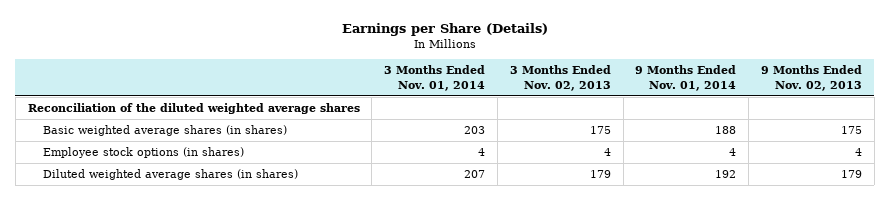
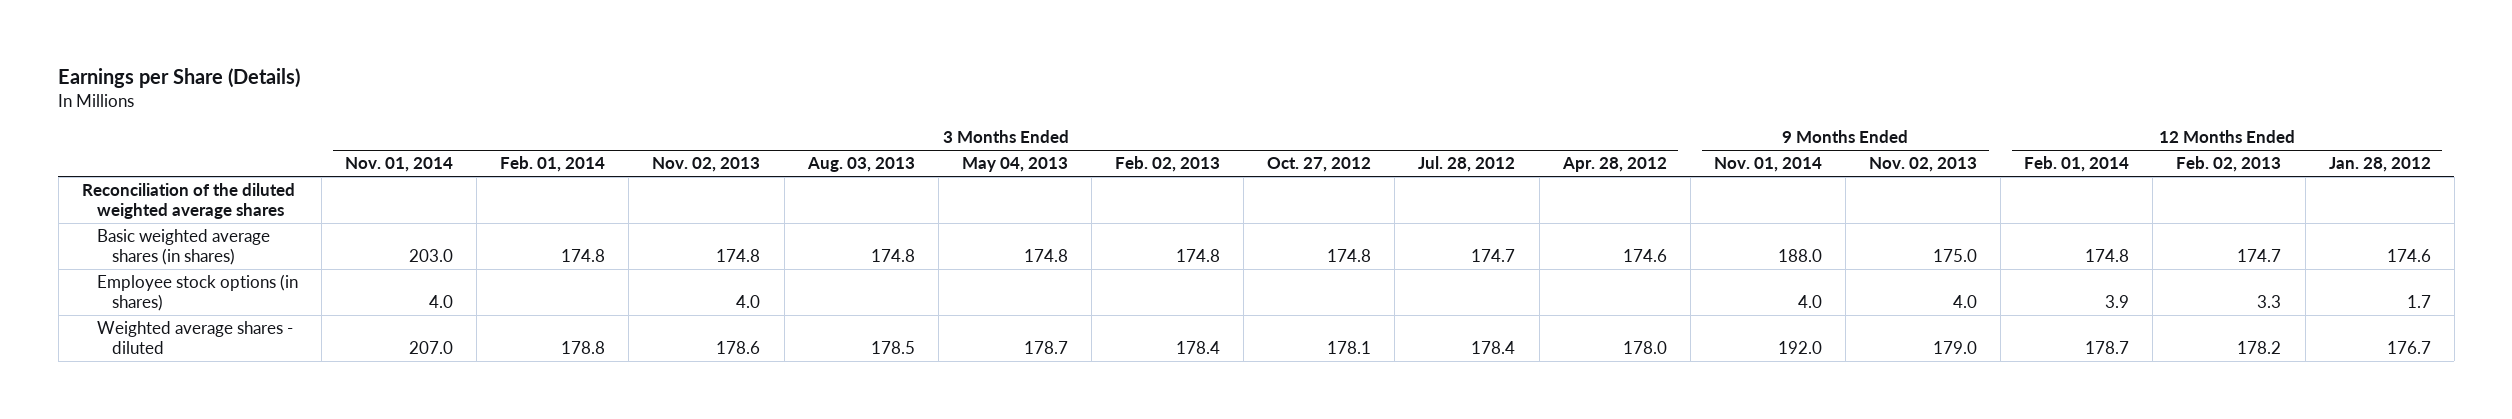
- | 3 Months Ended Nov. 01, 2014 | 3 Months Ended Nov. 02, 2013 | 9 Months Ended Nov. 01, 2014 | 9 Months Ended Nov. 02, 2013
+ | 3 Months Ended Nov. 01, 2014 | 3 Months Ended Feb. 01, 2014 | 3 Months Ended Nov. 02, 2013 | 3 Months Ended Aug. 03, 2013 | 3 Months Ended May 04, 2013 | 3 Months Ended Feb. 02, 2013 | 3 Months Ended Oct. 27, 2012 | 3 Months Ended Jul. 28, 2012 | 3 Months Ended Apr. 28, 2012 | 9 Months Ended Nov. 01, 2014 | 9 Months Ended Nov. 02, 2013 | 12 Months Ended Feb. 01, 2014 | 12 Months Ended Feb. 02, 2013 | 12 Months Ended Jan. 28, 2012
- Basic weighted average shares (in shares) | 203 | 175 | 188 | 175
- Employee stock options (in shares) | 4 | 4 | 4 | 4
- Diluted weighted average shares (in shares) | 207 | 179 | 192 | 179
+ Basic weighted average shares (in shares) | 203.0 | 174.8 | 174.8 | 174.8 | 174.8 | 174.8 | 174.8 | 174.7 | 174.6 | 188.0 | 175.0 | 174.8 | 174.7 | 174.6
+ Employee stock options (in shares) | 4.0 | | 4.0 | | | | | | | 4.0 | 4.0 | 3.9 | 3.3 | 1.7
+ Weighted average shares - diluted | 207.0 | 178.8 | 178.6 | 178.5 | 178.7 | 178.4 | 178.1 | 178.4 | 178.0 | 192.0 | 179.0 | 178.7 | 178.2 | 176.7

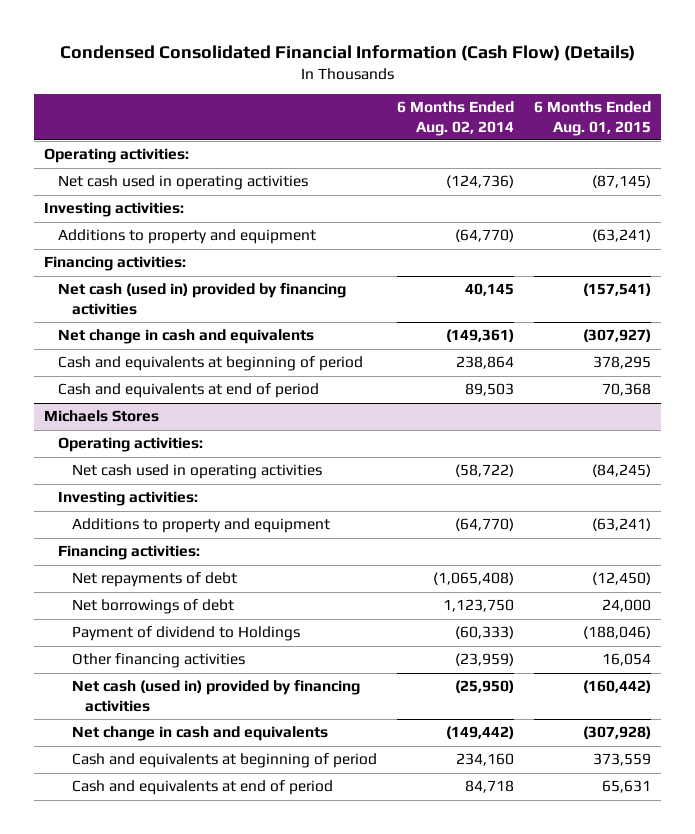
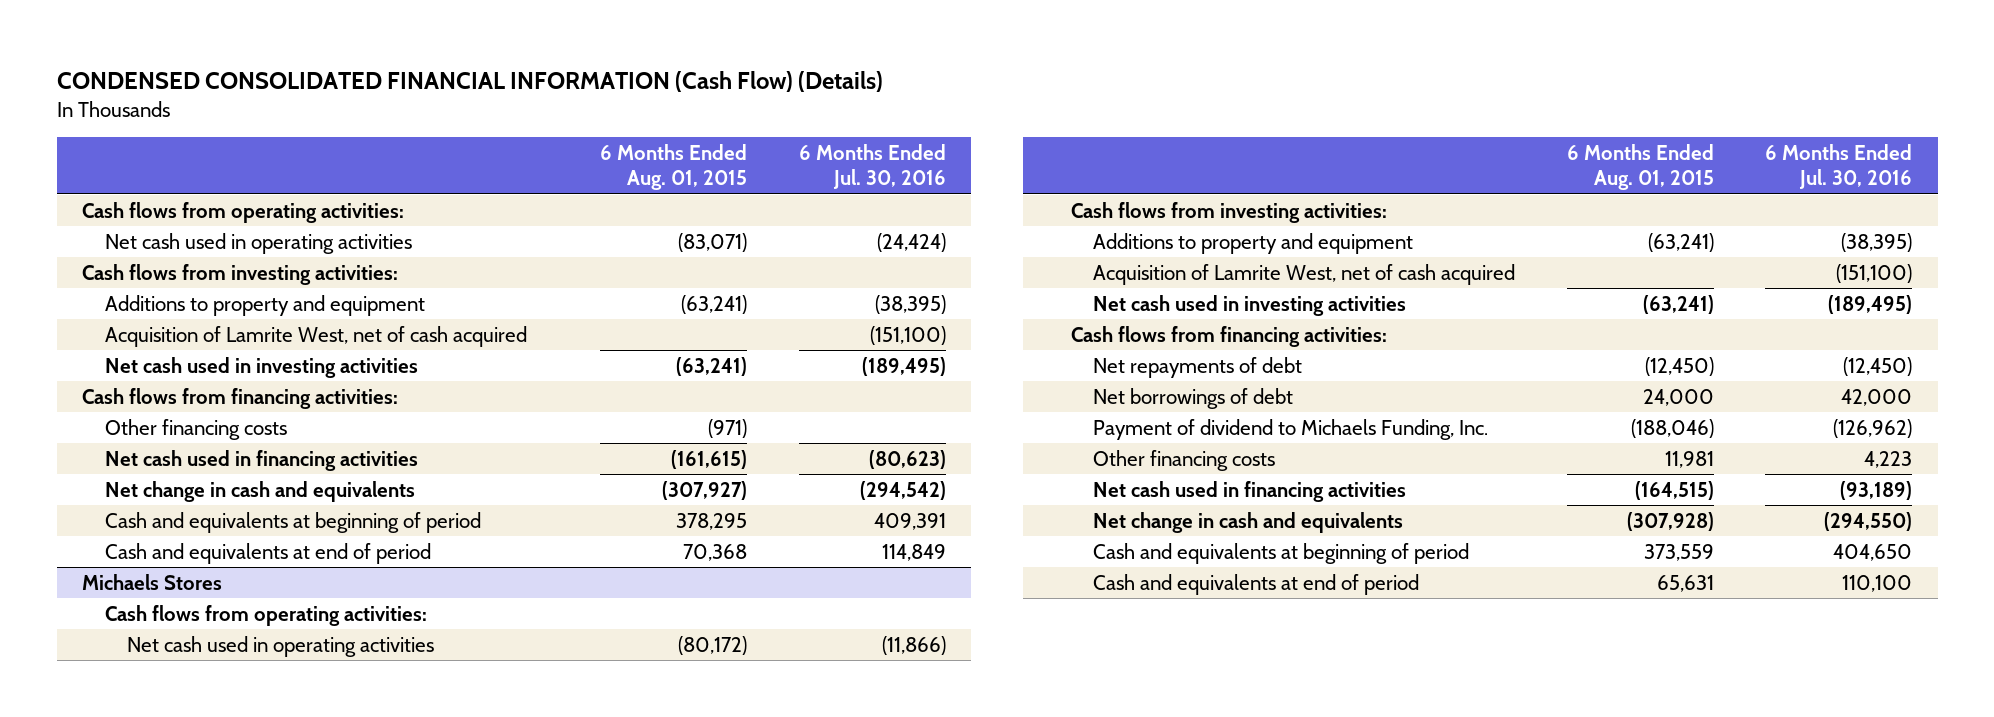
- Condensed Consolidated Financial Information (Cash Flow) (Details)
+ CONDENSED CONSOLIDATED FINANCIAL INFORMATION (Cash Flow) (Details)
- | 6 Months Ended Aug. 02, 2014 | 6 Months Ended Aug. 01, 2015
+ | 6 Months Ended Aug. 01, 2015 | 6 Months Ended Jul. 30, 2016
- Operating activities:
- Net cash used in operating activities | (124,736) | (87,145)
- Investing activities:
+ Cash flows from operating activities:
+ Net cash used in operating activities | (83,071) | (24,424)
+ Cash flows from investing activities:
- Financing activities:
- Net cash (used in) provided by financing activities | 40,145 | (157,541)
+ Acquisition of Lamrite West, net of cash acquired | | (151,100)
+ Net cash used in investing activities | (63,241) | (189,495)
+ Cash flows from financing activities:
+ Other financing costs | (971) |
+ Net cash used in financing activities | (161,615) | (80,623)
@ Michaels Stores
- Operating activities:
- Net cash used in operating activities | (58,722) | (84,245)
- Investing activities:
+ Cash flows from operating activities:
+ Net cash used in operating activities | (80,172) | (11,866)
+ Cash flows from investing activities:
- Financing activities:
+ Acquisition of Lamrite West, net of cash acquired | | (151,100)
+ Net cash used in investing activities | (63,241) | (189,495)
+ Cash flows from financing activities:
- Payment of dividend to Holdings | (60,333) | (188,046)
- Other financing activities | (23,959) | 16,054
- Net cash (used in) provided by financing activities | (25,950) | (160,442)
+ Payment of dividend to Michaels Funding, Inc. | (188,046) | (126,962)
+ Other financing costs | 11,981 | 4,223
+ Net cash used in financing activities | (164,515) | (93,189)

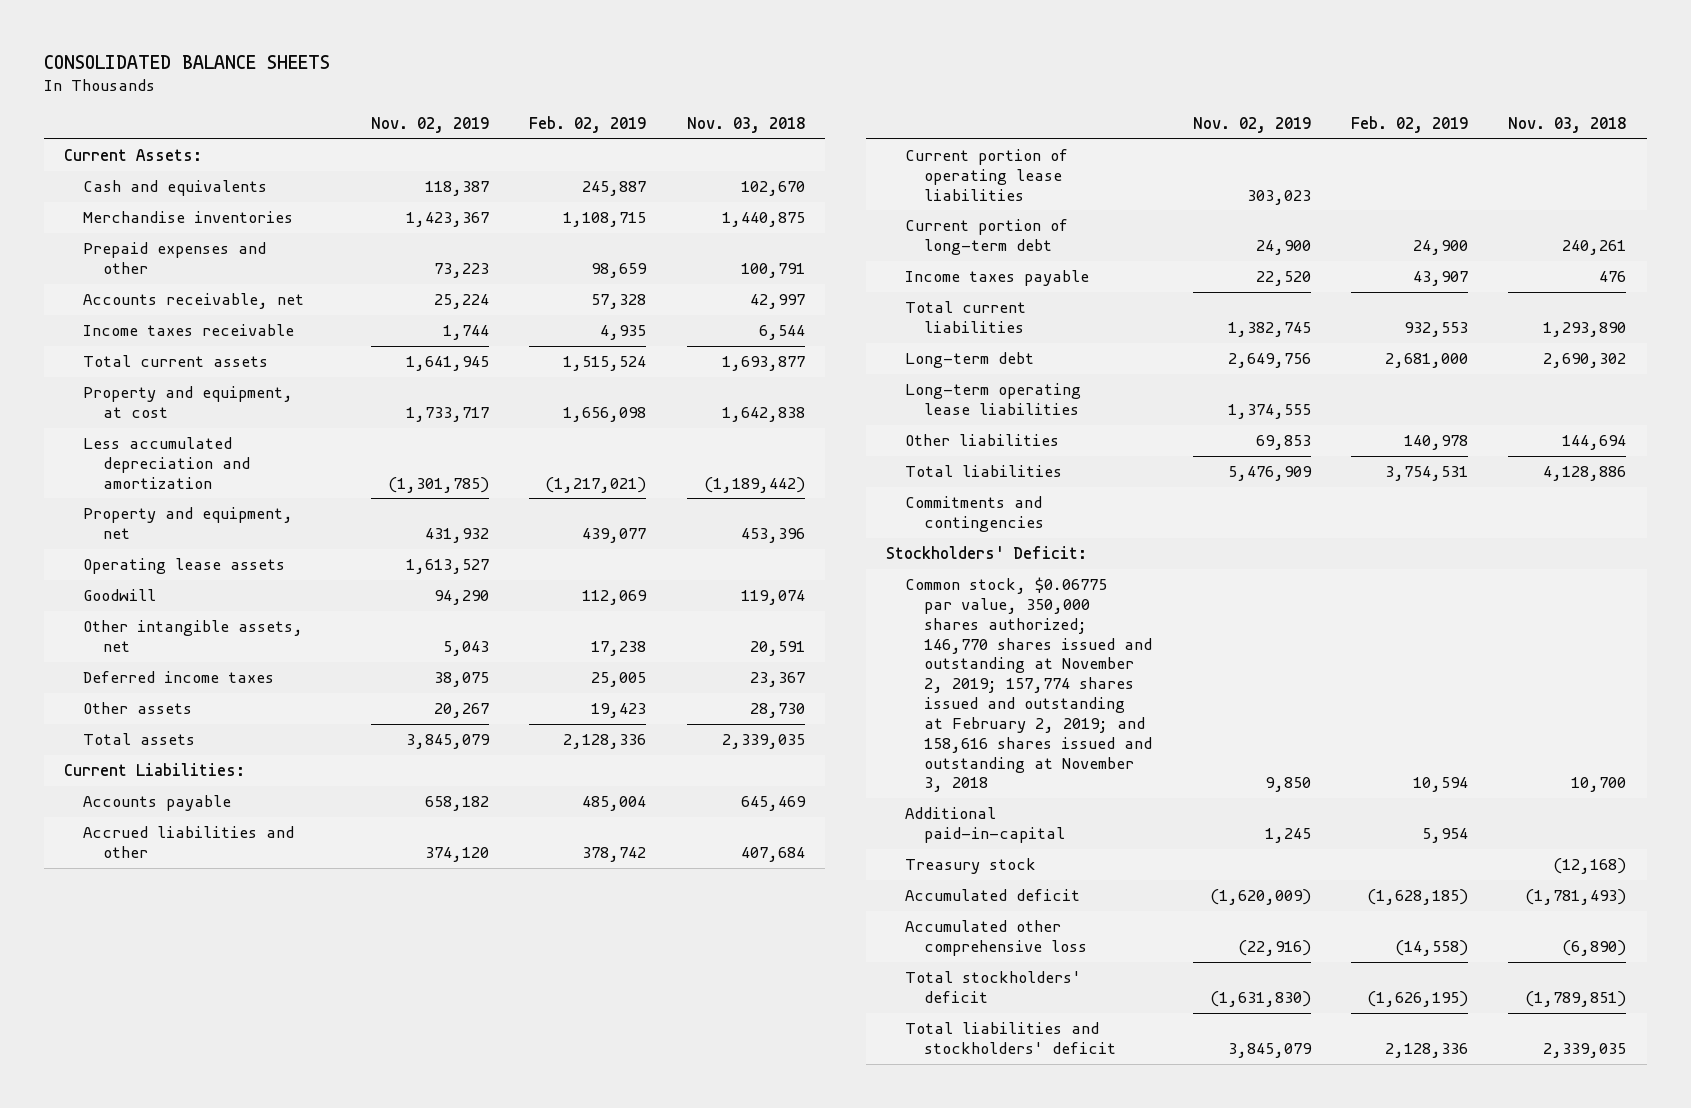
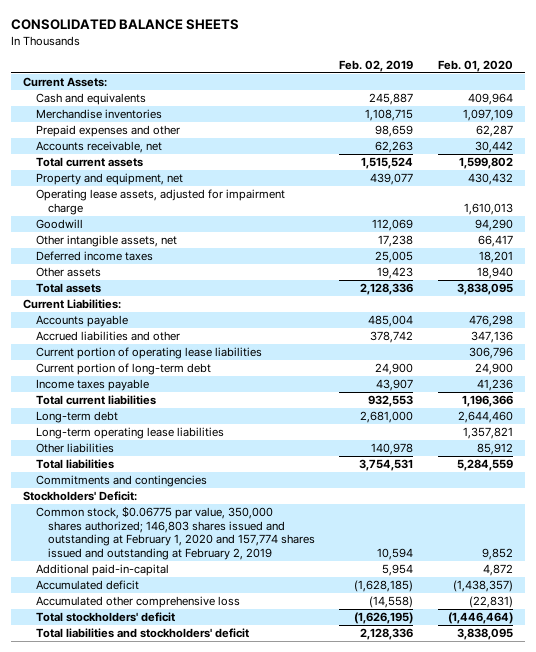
- | Nov. 02, 2019 | Feb. 02, 2019 | Nov. 03, 2018
+ | Feb. 02, 2019 | Feb. 01, 2020
- Accounts receivable, net | 25,224 | 57,328 | 42,997
- Income taxes receivable | 1,744 | 4,935 | 6,544
+ Accounts receivable, net | 62,263 | 30,442
- Property and equipment, at cost | 1,733,717 | 1,656,098 | 1,642,838
- Less accumulated depreciation and amortization | (1,301,785) | (1,217,021) | (1,189,442)
- Operating lease assets | 1,613,527 | |
+ Operating lease assets, adjusted for impairment charge | | 1,610,013
- Common stock, $0.06775 par value, 350,000 shares authorized; 146,770 shares issued and outstanding at November 2, 2019; 157,774 shares issued and outstanding at February 2, 2019; and 158,616 shares issued and outstanding at November 3, 2018 | 9,850 | 10,594 | 10,700
+ Common stock, $0.06775 par value, 350,000 shares authorized; 146,803 shares issued and outstanding at February 1, 2020 and 157,774 shares issued and outstanding at February 2, 2019 | 10,594 | 9,852
- Treasury stock | | | (12,168)

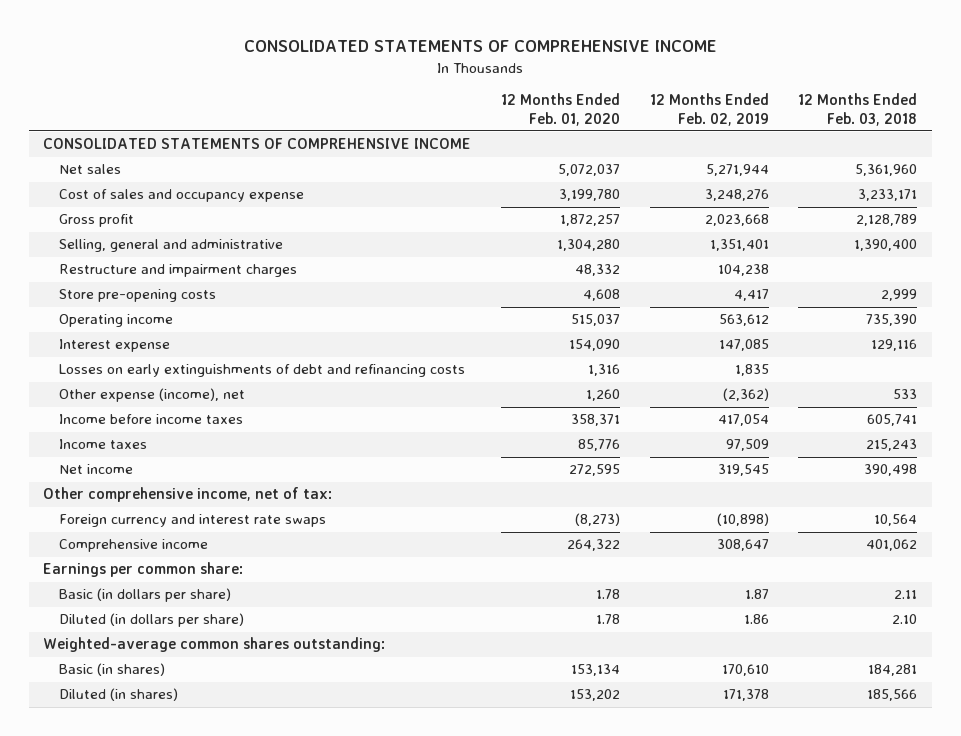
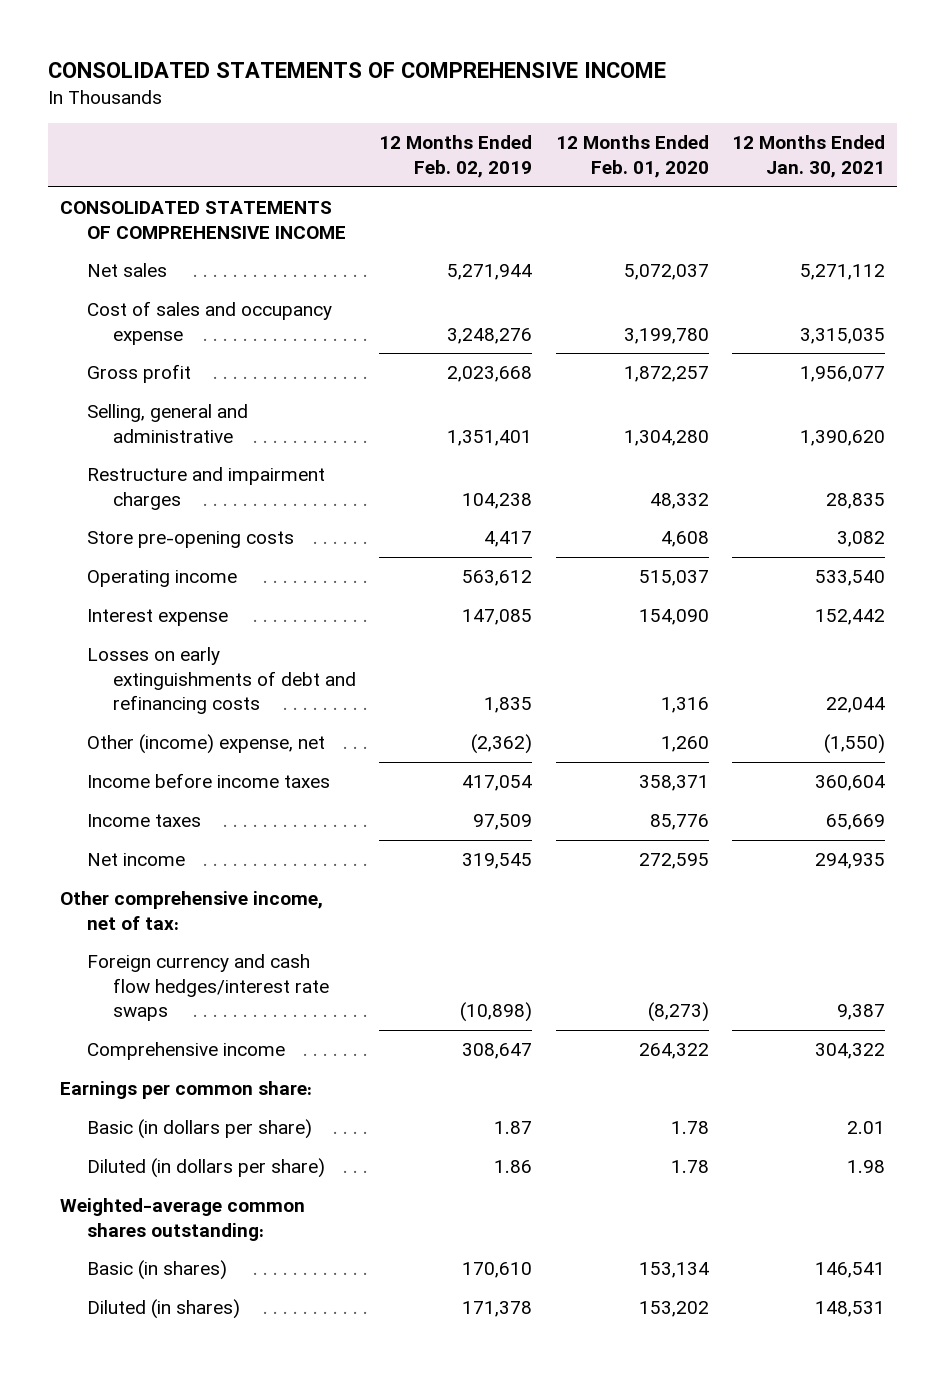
- | 12 Months Ended Feb. 01, 2020 | 12 Months Ended Feb. 02, 2019 | 12 Months Ended Feb. 03, 2018
+ | 12 Months Ended Feb. 02, 2019 | 12 Months Ended Feb. 01, 2020 | 12 Months Ended Jan. 30, 2021
- Other expense (income), net | 1,260 | (2,362) | 533
+ Other (income) expense, net | (2,362) | 1,260 | (1,550)
- Foreign currency and interest rate swaps | (8,273) | (10,898) | 10,564
+ Foreign currency and cash flow hedges/interest rate swaps | (10,898) | (8,273) | 9,387

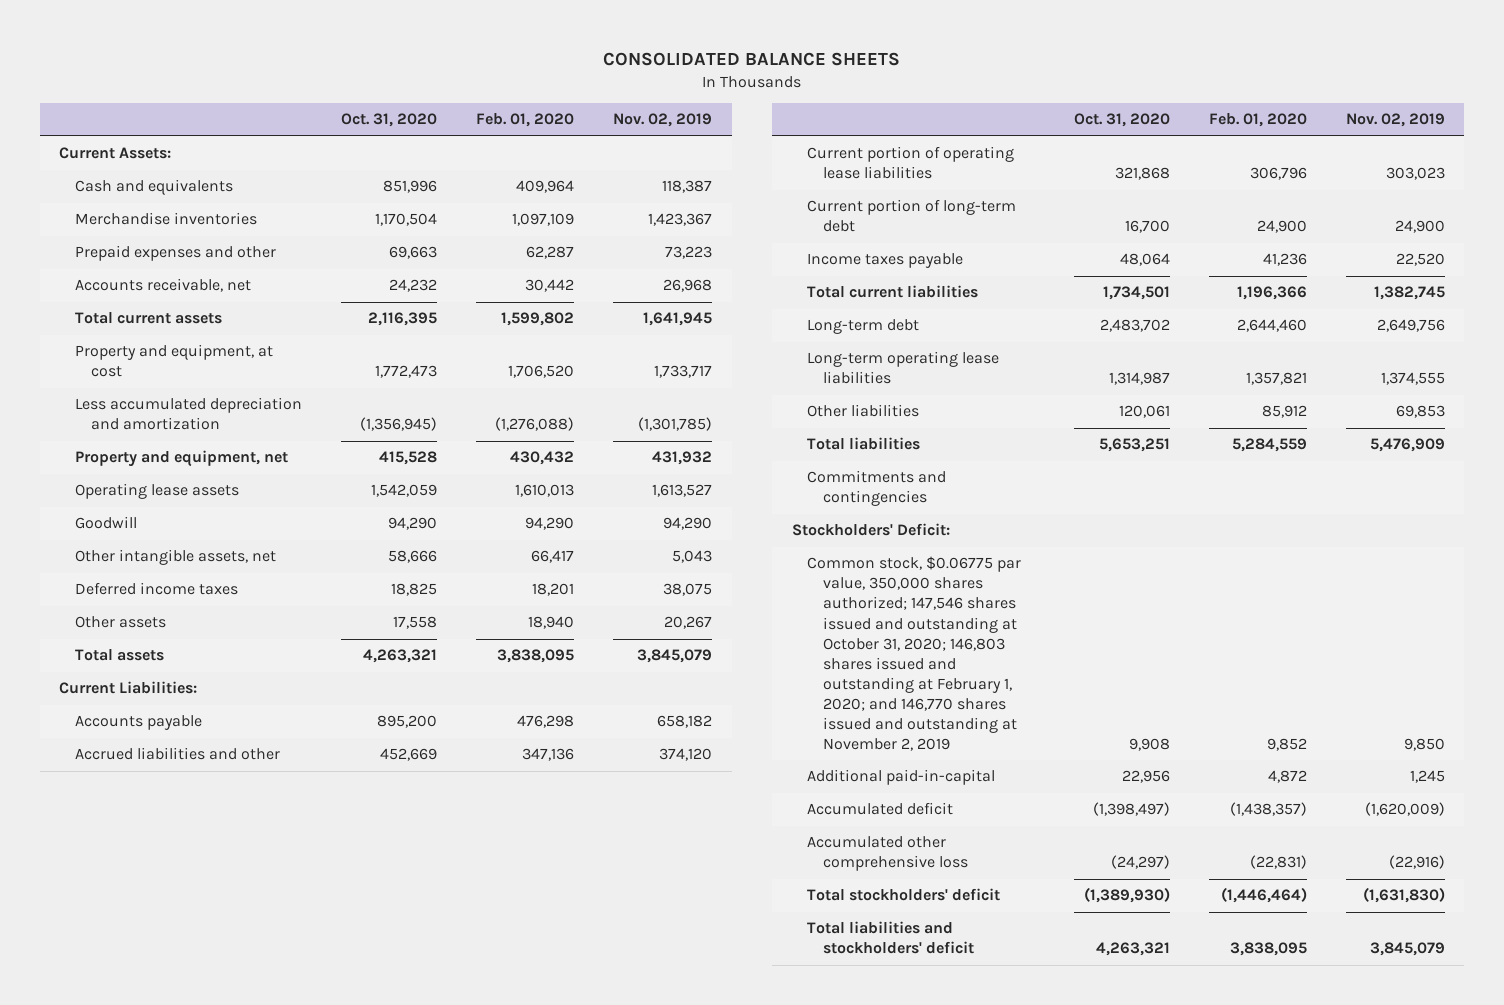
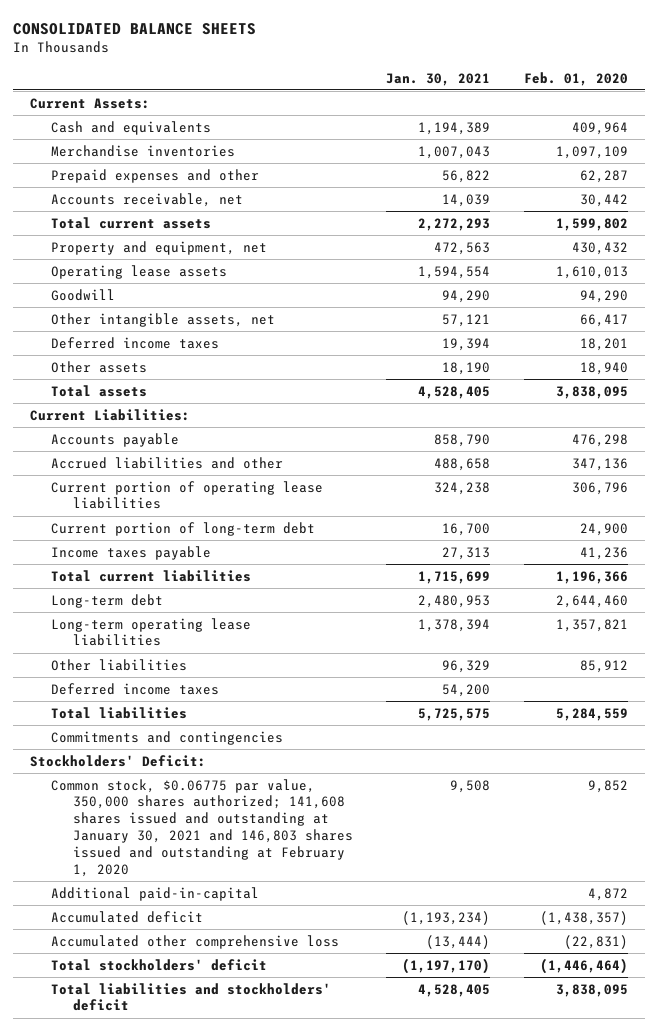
- | Oct. 31, 2020 | Feb. 01, 2020 | Nov. 02, 2019
+ | Jan. 30, 2021 | Feb. 01, 2020
- Property and equipment, at cost | 1,772,473 | 1,706,520 | 1,733,717
- Less accumulated depreciation and amortization | (1,356,945) | (1,276,088) | (1,301,785)
+ Deferred income taxes | 54,200 |
- Common stock, $0.06775 par value, 350,000 shares authorized; 147,546 shares issued and outstanding at October 31, 2020; 146,803 shares issued and outstanding at February 1, 2020; and 146,770 shares issued and outstanding at November 2, 2019 | 9,908 | 9,852 | 9,850
+ Common stock, $0.06775 par value, 350,000 shares authorized; 141,608 shares issued and outstanding at January 30, 2021 and 146,803 shares issued and outstanding at February 1, 2020 | 9,508 | 9,852

